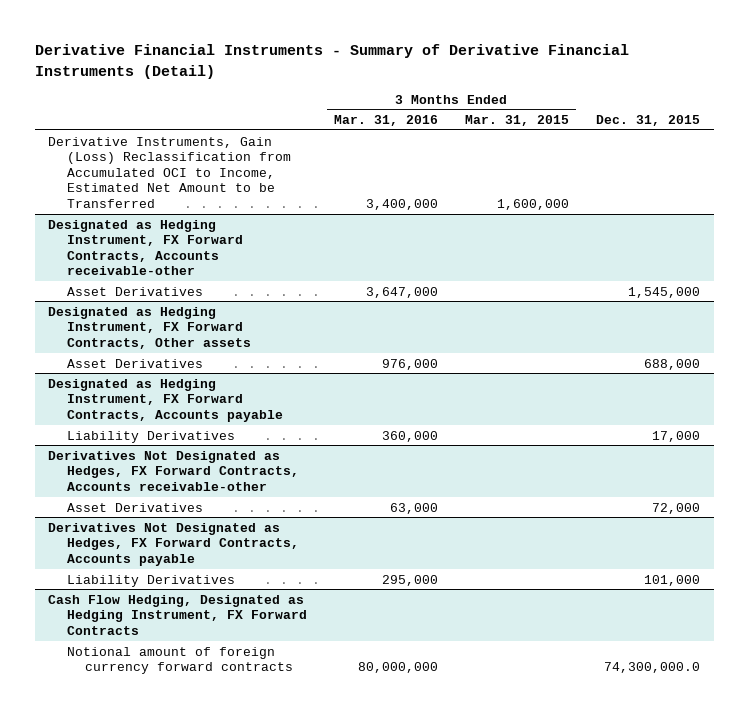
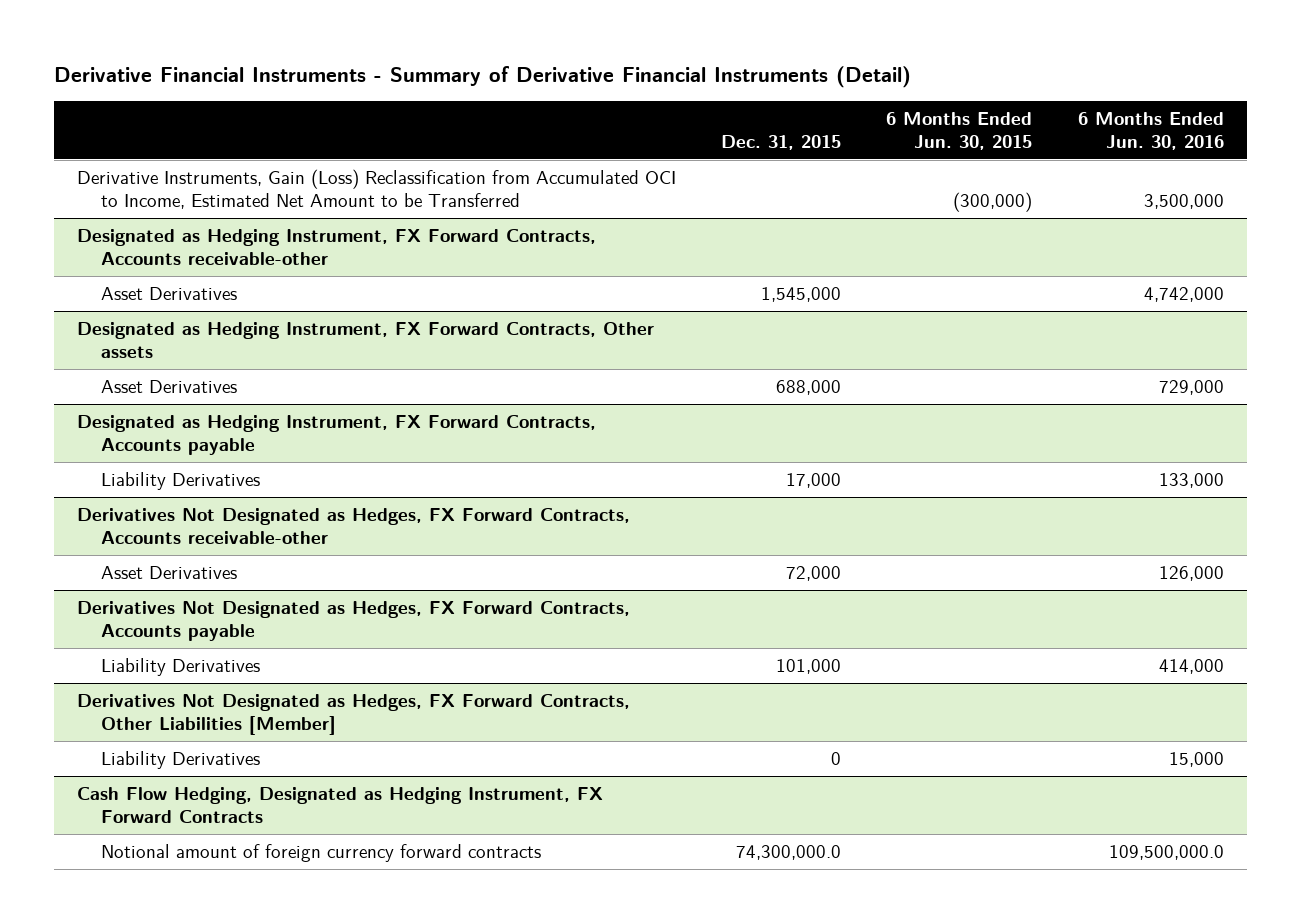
- | 3 Months Ended Mar. 31, 2016 | 3 Months Ended Mar. 31, 2015 | Dec. 31, 2015
+ | Dec. 31, 2015 | 6 Months Ended Jun. 30, 2015 | 6 Months Ended Jun. 30, 2016
+ Derivatives Not Designated as Hedges, FX Forward Contracts, Other Liabilities [Member]
+ Liability Derivatives | 0 | | 15,000

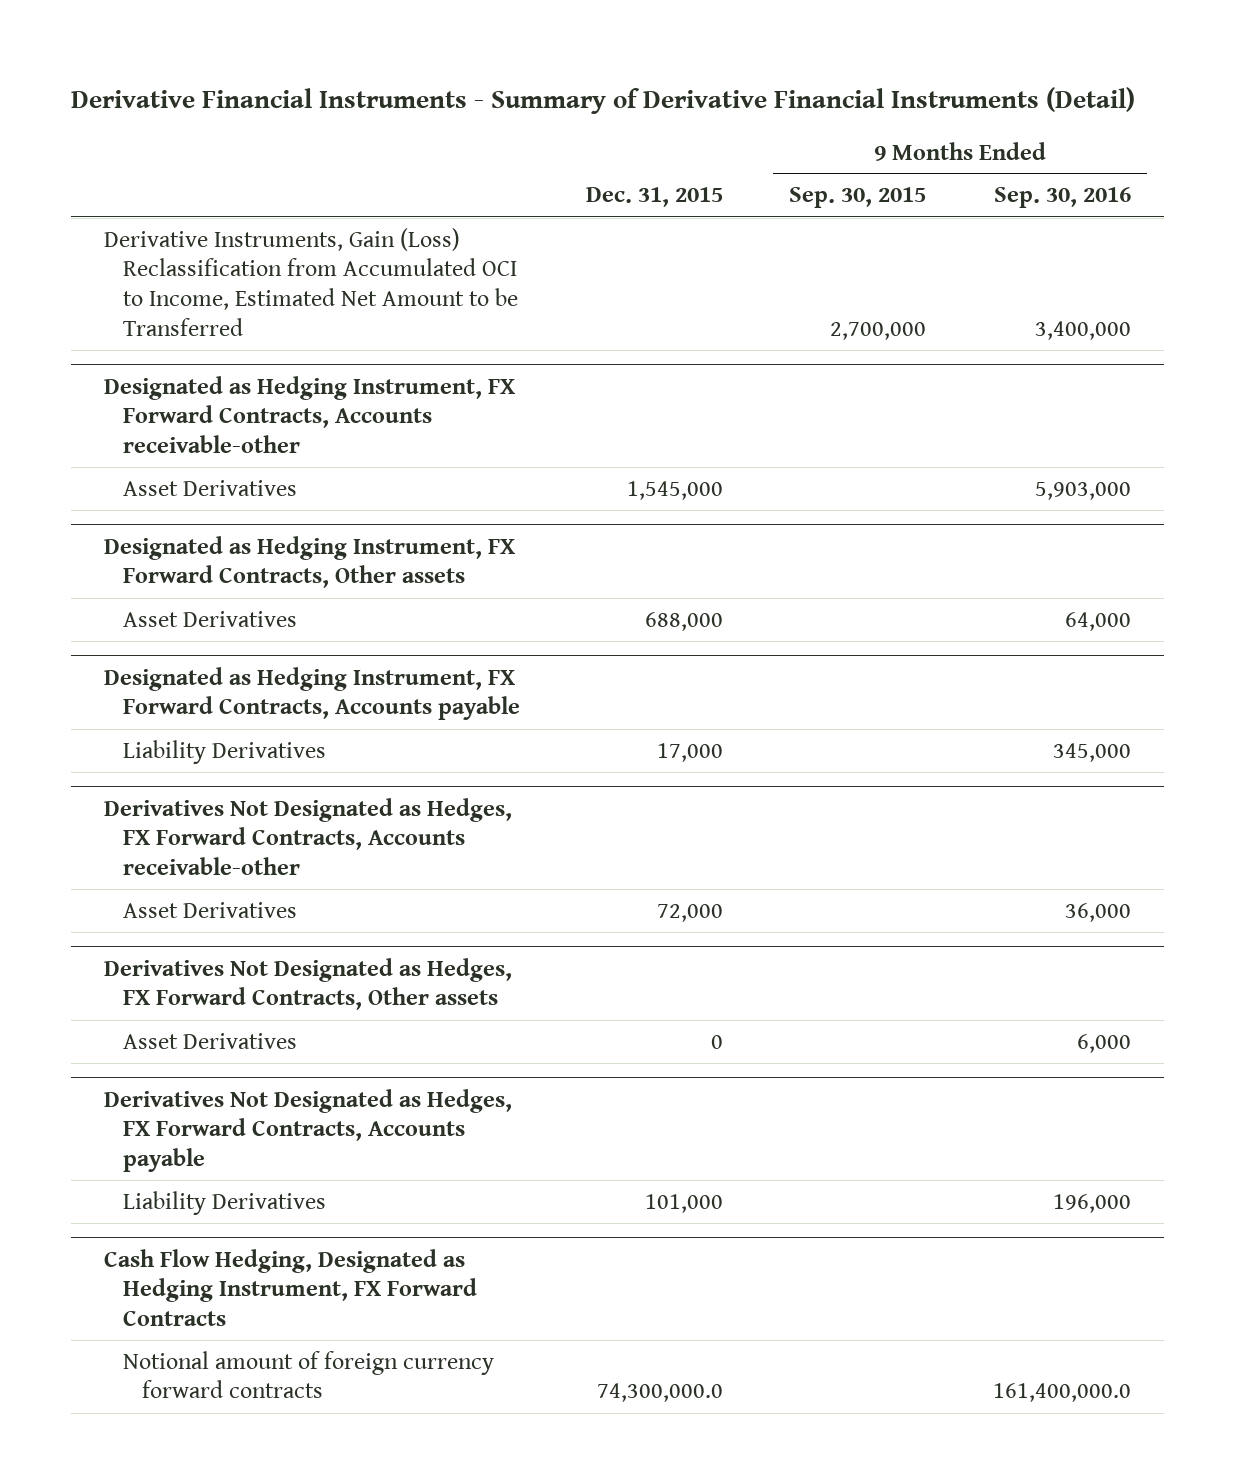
- | Dec. 31, 2015 | 6 Months Ended Jun. 30, 2015 | 6 Months Ended Jun. 30, 2016
+ | Dec. 31, 2015 | 9 Months Ended Sep. 30, 2015 | 9 Months Ended Sep. 30, 2016
+ Derivatives Not Designated as Hedges, FX Forward Contracts, Other assets
+ Asset Derivatives | 0 | | 6,000
- Derivatives Not Designated as Hedges, FX Forward Contracts, Other Liabilities [Member]
- Liability Derivatives | 0 | | 15,000

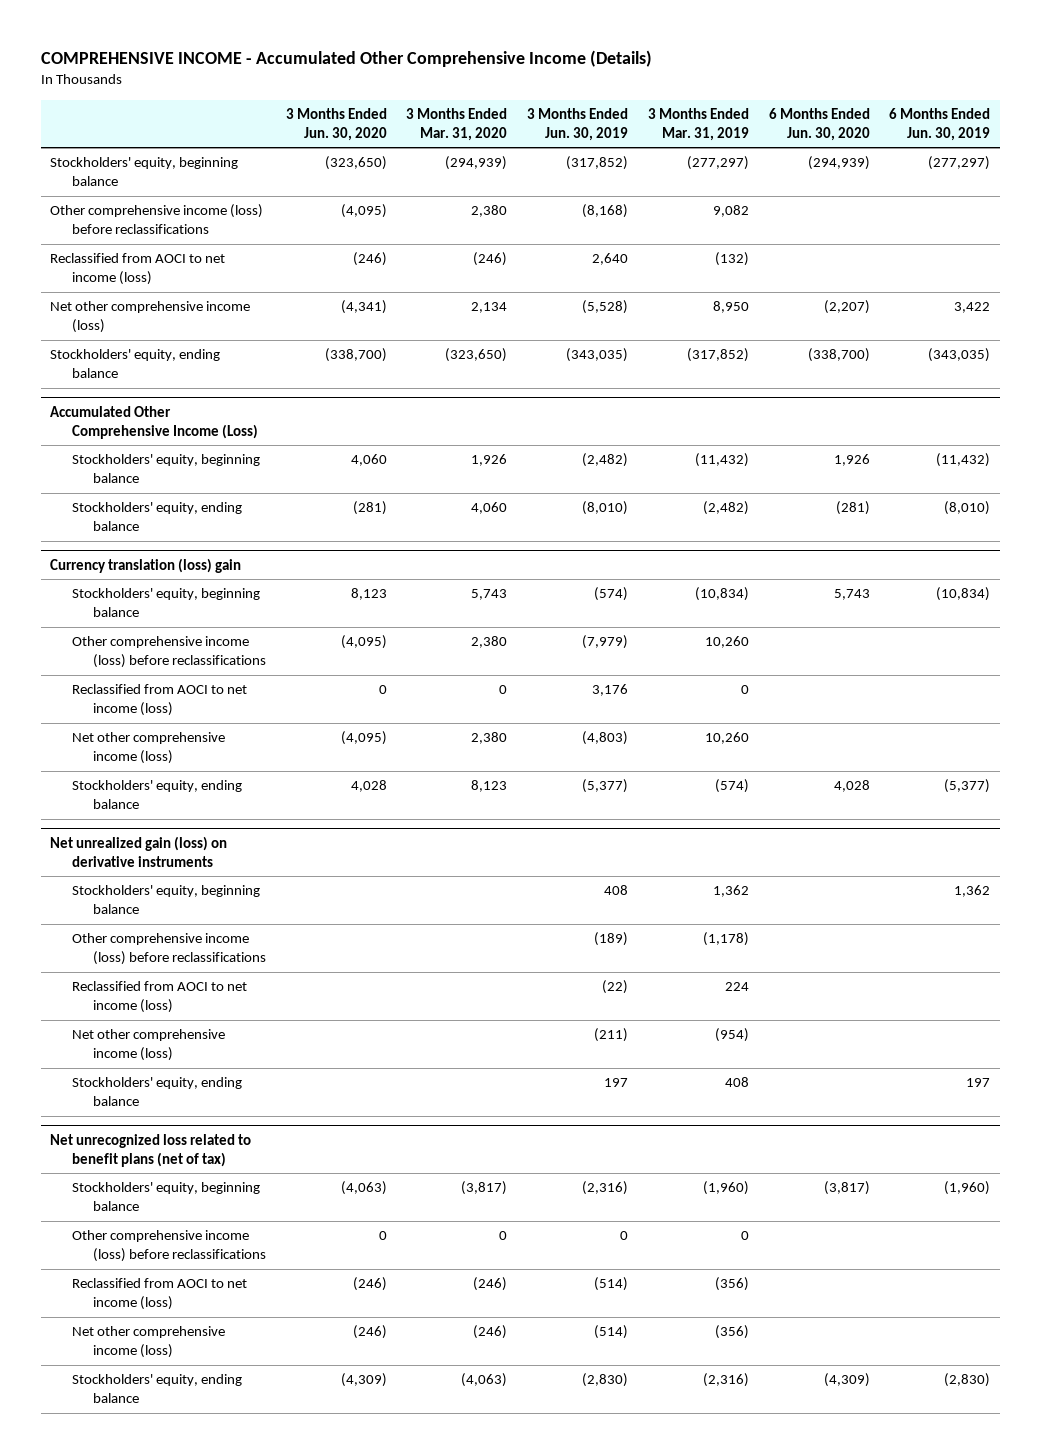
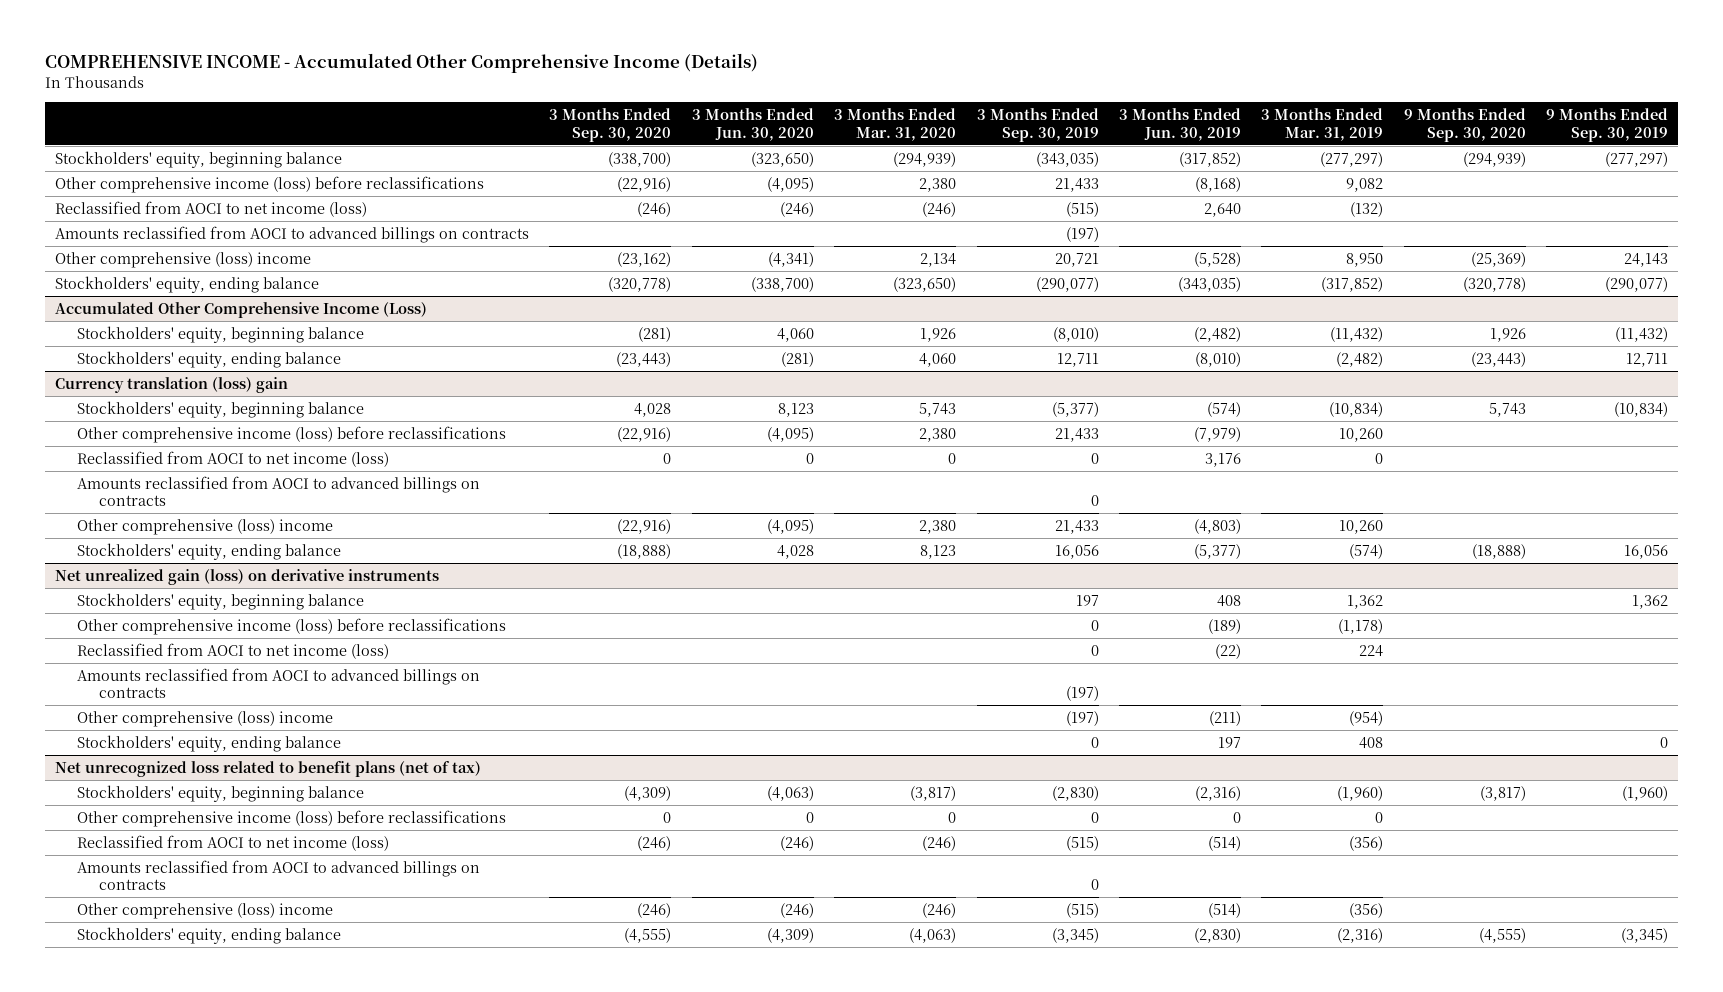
- | 3 Months Ended Jun. 30, 2020 | 3 Months Ended Mar. 31, 2020 | 3 Months Ended Jun. 30, 2019 | 3 Months Ended Mar. 31, 2019 | 6 Months Ended Jun. 30, 2020 | 6 Months Ended Jun. 30, 2019
+ | 3 Months Ended Sep. 30, 2020 | 3 Months Ended Jun. 30, 2020 | 3 Months Ended Mar. 31, 2020 | 3 Months Ended Sep. 30, 2019 | 3 Months Ended Jun. 30, 2019 | 3 Months Ended Mar. 31, 2019 | 9 Months Ended Sep. 30, 2020 | 9 Months Ended Sep. 30, 2019
- Net other comprehensive income (loss) | (4,341) | 2,134 | (5,528) | 8,950 | (2,207) | 3,422
+ Amounts reclassified from AOCI to advanced billings on contracts | | | | (197) | | | |
+ Other comprehensive (loss) income | (23,162) | (4,341) | 2,134 | 20,721 | (5,528) | 8,950 | (25,369) | 24,143
@ Currency translation (loss) gain
- Net other comprehensive income (loss) | (4,095) | 2,380 | (4,803) | 10,260 | |
+ Amounts reclassified from AOCI to advanced billings on contracts | | | | 0 | | | |
+ Other comprehensive (loss) income | (22,916) | (4,095) | 2,380 | 21,433 | (4,803) | 10,260 | |
@ Net unrealized gain (loss) on derivative instruments
- Net other comprehensive income (loss) | | | (211) | (954) | |
+ Amounts reclassified from AOCI to advanced billings on contracts | | | | (197) | | | |
+ Other comprehensive (loss) income | | | | (197) | (211) | (954) | |
@ Net unrecognized loss related to benefit plans (net of tax)
- Net other comprehensive income (loss) | (246) | (246) | (514) | (356) | |
+ Amounts reclassified from AOCI to advanced billings on contracts | | | | 0 | | | |
+ Other comprehensive (loss) income | (246) | (246) | (246) | (515) | (514) | (356) | |

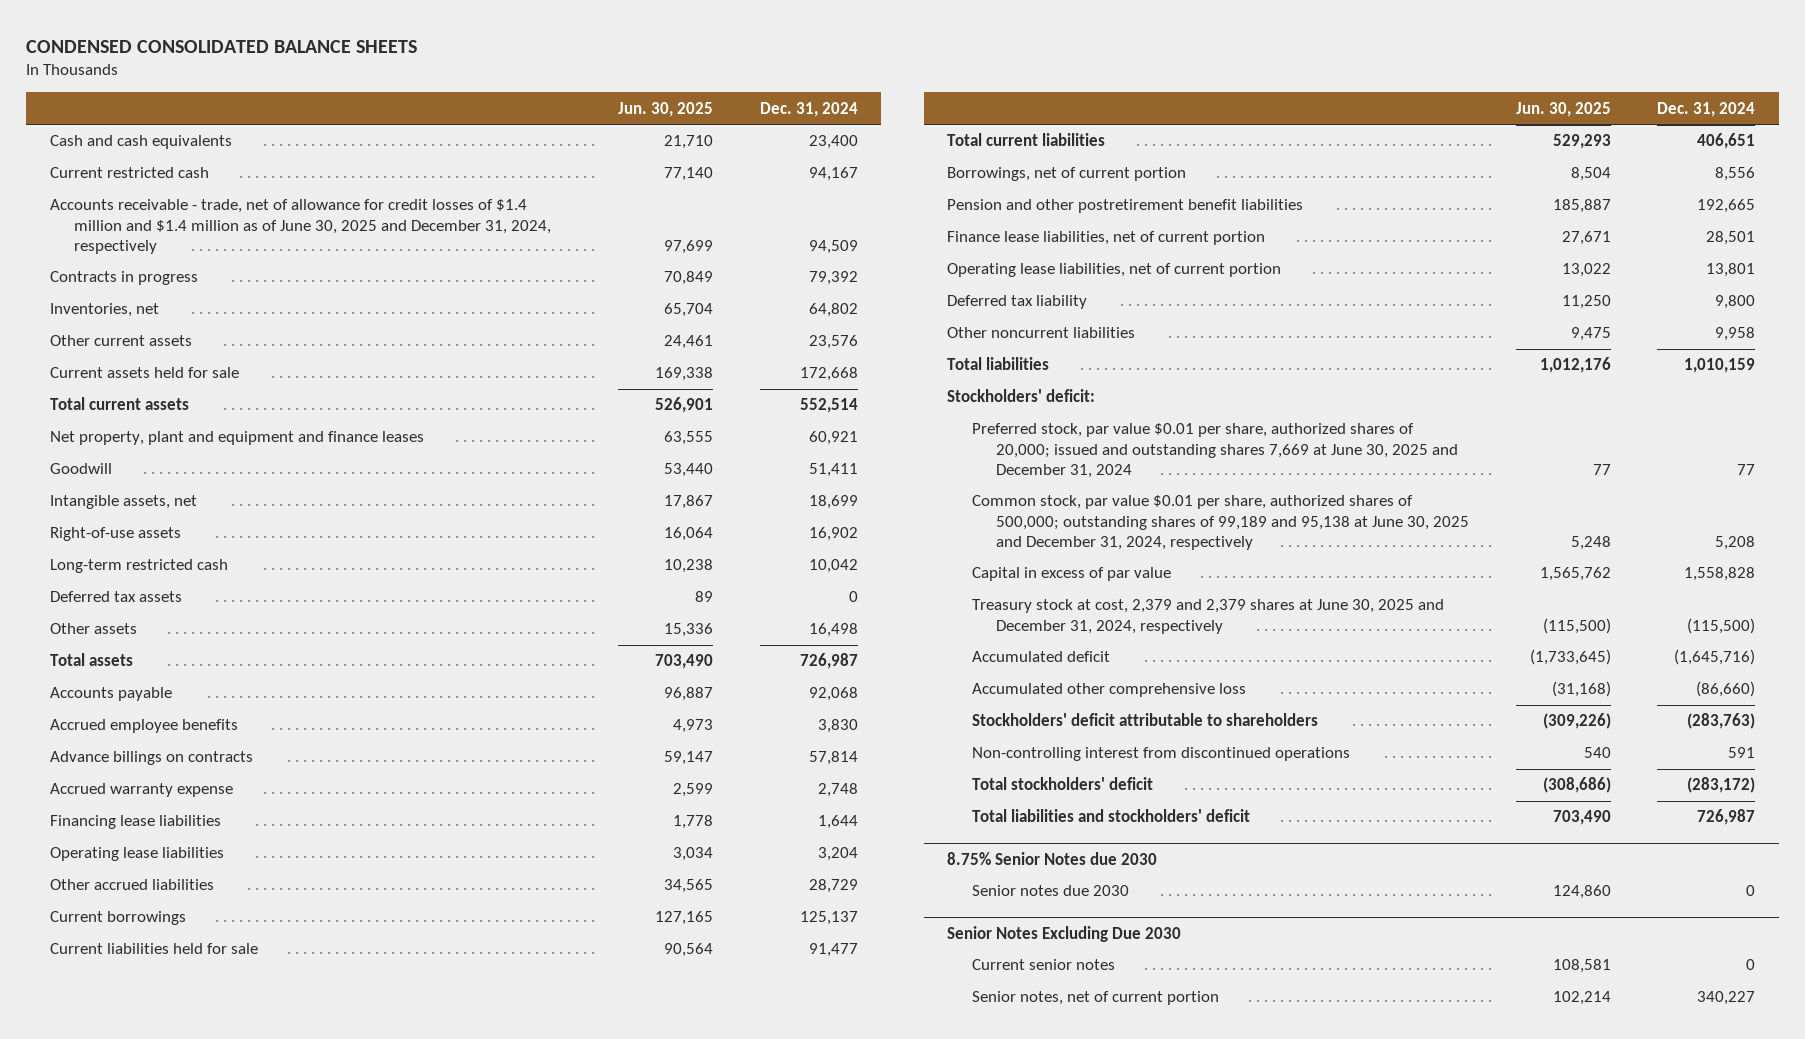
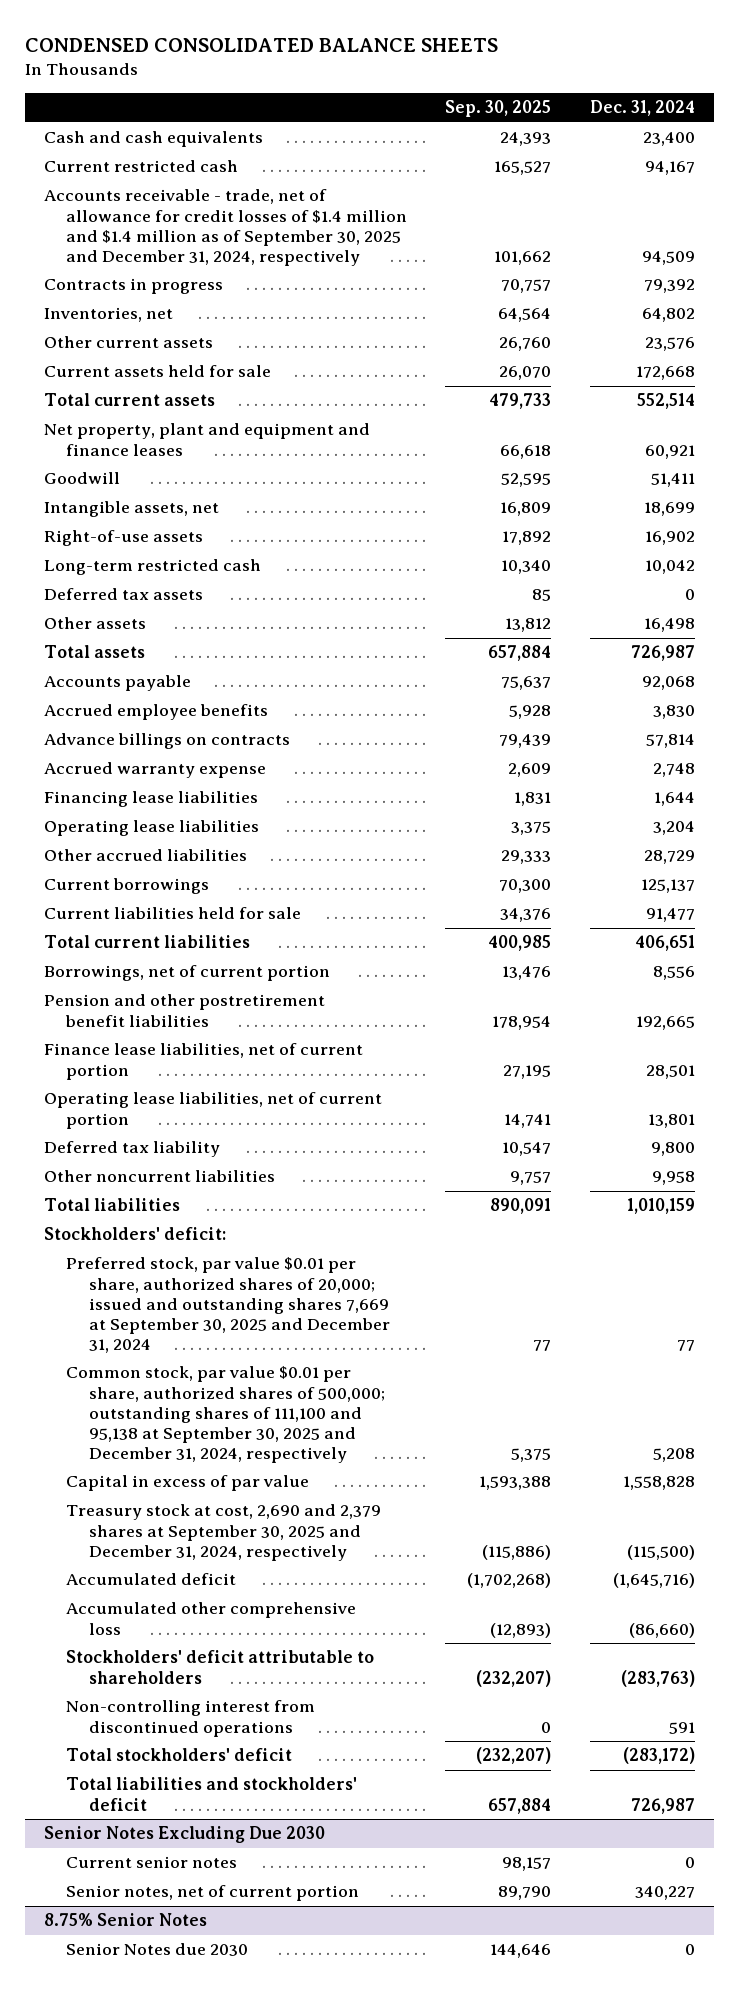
- | Jun. 30, 2025 | Dec. 31, 2024
+ | Sep. 30, 2025 | Dec. 31, 2024
- Accounts receivable - trade, net of allowance for credit losses of $1.4 million and $1.4 million as of June 30, 2025 and December 31, 2024, respectively | 97,699 | 94,509
+ Accounts receivable - trade, net of allowance for credit losses of $1.4 million and $1.4 million as of September 30, 2025 and December 31, 2024, respectively | 101,662 | 94,509
- Preferred stock, par value $0.01 per share, authorized shares of 20,000; issued and outstanding shares 7,669 at June 30, 2025 and December 31, 2024 | 77 | 77
- Common stock, par value $0.01 per share, authorized shares of 500,000; outstanding shares of 99,189 and 95,138 at June 30, 2025 and December 31, 2024, respectively | 5,248 | 5,208
+ Preferred stock, par value $0.01 per share, authorized shares of 20,000; issued and outstanding shares 7,669 at September 30, 2025 and December 31, 2024 | 77 | 77
+ Common stock, par value $0.01 per share, authorized shares of 500,000; outstanding shares of 111,100 and 95,138 at September 30, 2025 and December 31, 2024, respectively | 5,375 | 5,208
- Treasury stock at cost, 2,379 and 2,379 shares at June 30, 2025 and December 31, 2024, respectively | (115,500) | (115,500)
+ Treasury stock at cost, 2,690 and 2,379 shares at September 30, 2025 and December 31, 2024, respectively | (115,886) | (115,500)
- 8.75% Senior Notes due 2030
- Senior notes due 2030 | 124,860 | 0
+ 8.75% Senior Notes
+ Senior Notes due 2030 | 144,646 | 0

